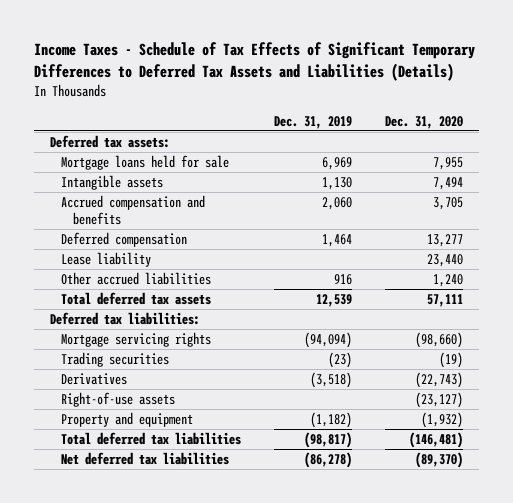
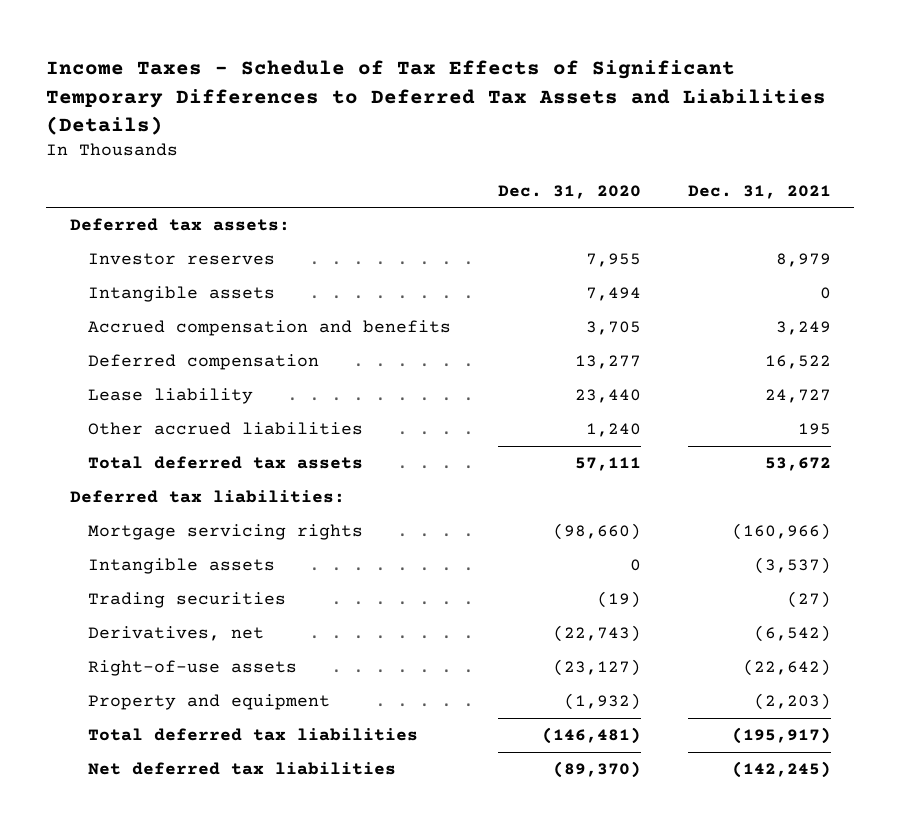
- | Dec. 31, 2019 | Dec. 31, 2020
+ | Dec. 31, 2020 | Dec. 31, 2021
- Mortgage loans held for sale | 6,969 | 7,955
+ Investor reserves | 7,955 | 8,979
+ Intangible assets | 0 | (3,537)
- Derivatives | (3,518) | (22,743)
+ Derivatives, net | (22,743) | (6,542)

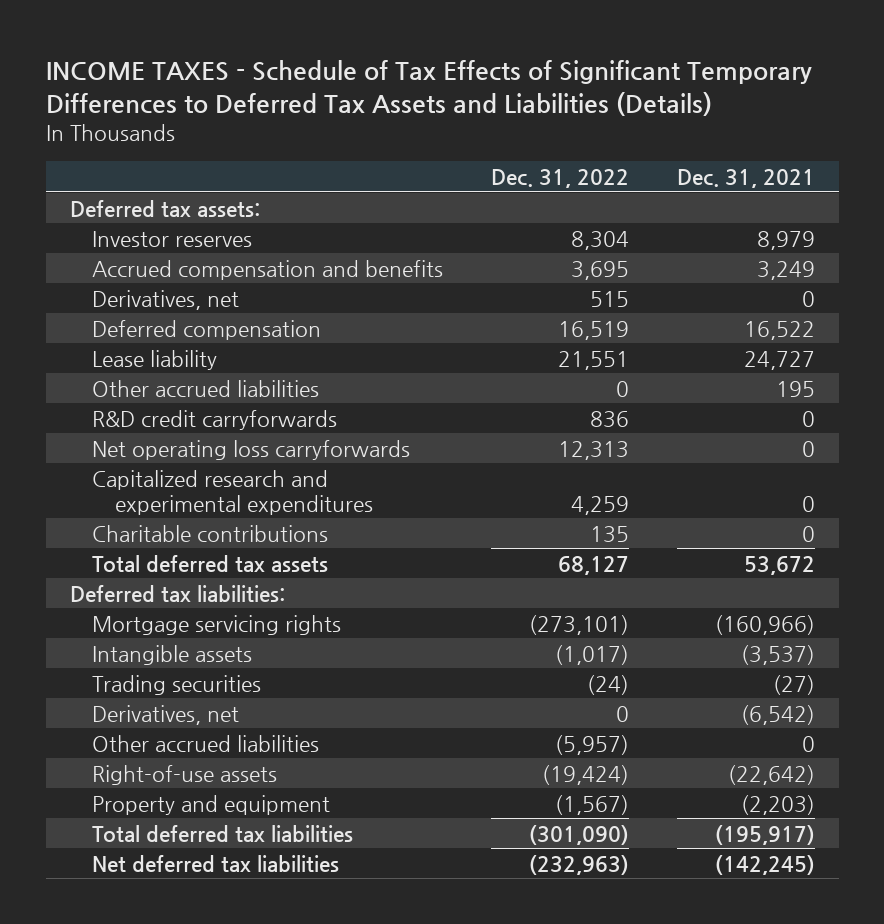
- Income Taxes - Schedule of Tax Effects of Significant Temporary Differences to Deferred Tax Assets and Liabilities (Details)
+ INCOME TAXES - Schedule of Tax Effects of Significant Temporary Differences to Deferred Tax Assets and Liabilities (Details)
- | Dec. 31, 2020 | Dec. 31, 2021
+ | Dec. 31, 2022 | Dec. 31, 2021
- Intangible assets | 7,494 | 0
+ Derivatives, net | 515 | 0
+ R&D credit carryforwards | 836 | 0
+ Net operating loss carryforwards | 12,313 | 0
+ Capitalized research and experimental expenditures | 4,259 | 0
+ Charitable contributions | 135 | 0
+ Other accrued liabilities | (5,957) | 0

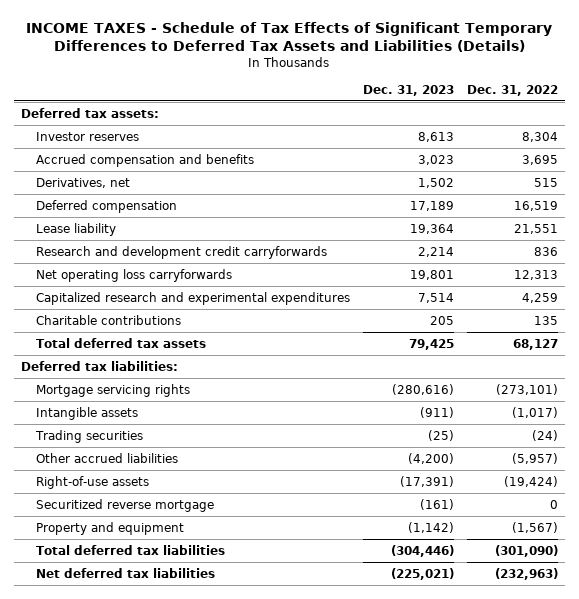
- | Dec. 31, 2022 | Dec. 31, 2021
+ | Dec. 31, 2023 | Dec. 31, 2022
- Other accrued liabilities | 0 | 195
- R&D credit carryforwards | 836 | 0
+ Research and development credit carryforwards | 2,214 | 836
- Derivatives, net | 0 | (6,542)
+ Securitized reverse mortgage | (161) | 0

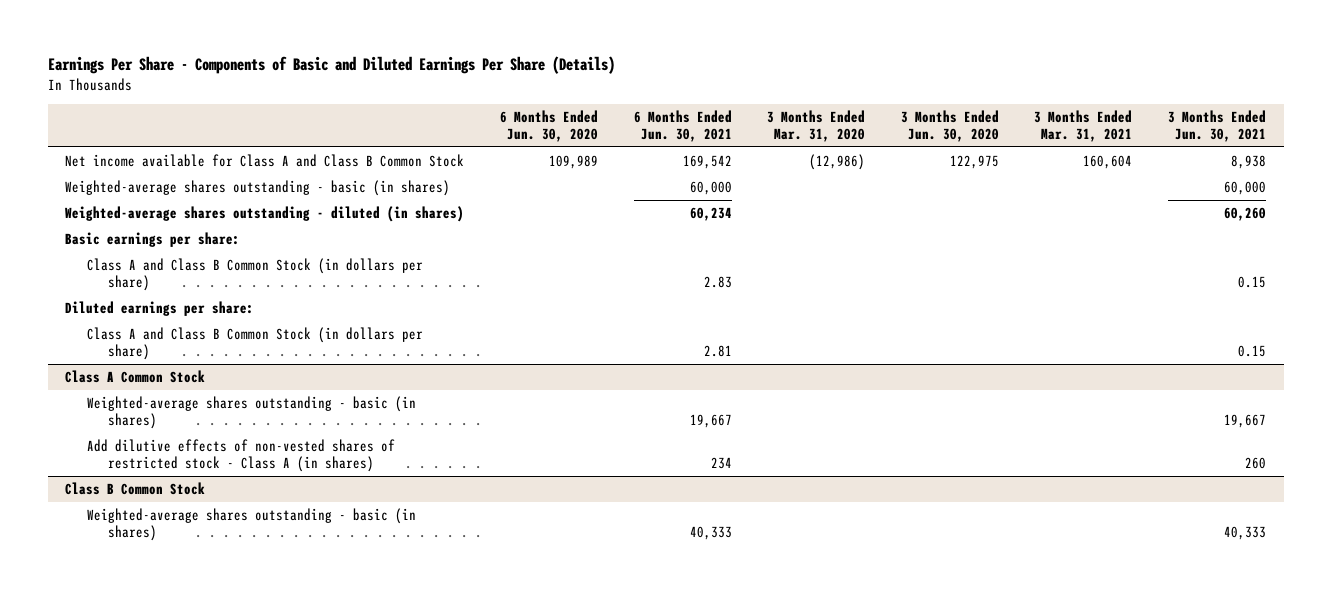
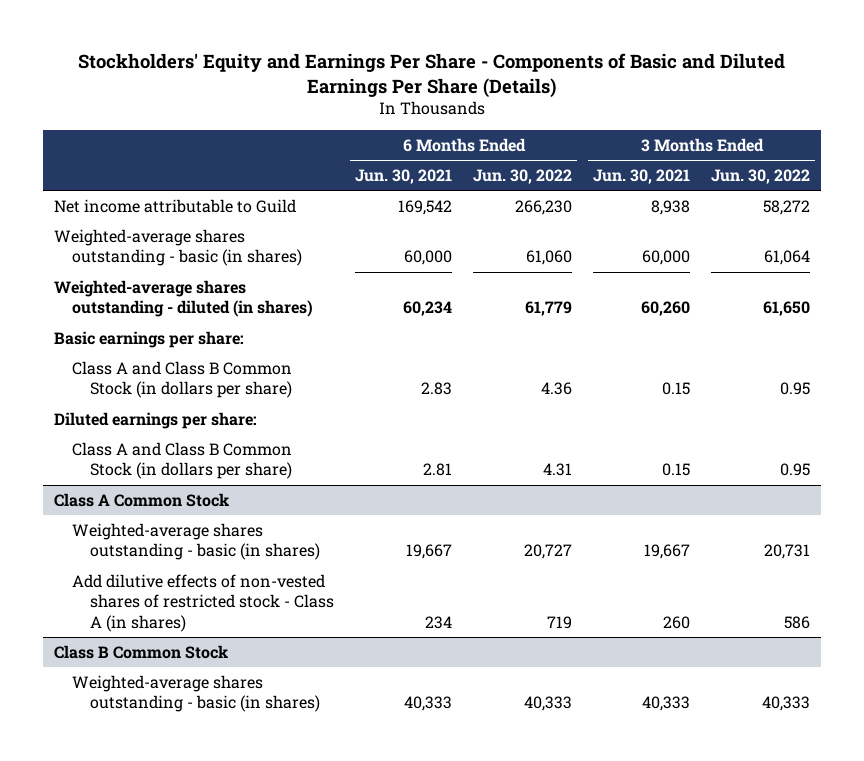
- Earnings Per Share - Components of Basic and Diluted Earnings Per Share (Details)
+ Stockholders' Equity and Earnings Per Share - Components of Basic and Diluted Earnings Per Share (Details)
- | 6 Months Ended Jun. 30, 2020 | 6 Months Ended Jun. 30, 2021 | 3 Months Ended Mar. 31, 2020 | 3 Months Ended Jun. 30, 2020 | 3 Months Ended Mar. 31, 2021 | 3 Months Ended Jun. 30, 2021
+ | 6 Months Ended Jun. 30, 2021 | 6 Months Ended Jun. 30, 2022 | 3 Months Ended Jun. 30, 2021 | 3 Months Ended Jun. 30, 2022
- Net income available for Class A and Class B Common Stock | 109,989 | 169,542 | (12,986) | 122,975 | 160,604 | 8,938
+ Net income attributable to Guild | 169,542 | 266,230 | 8,938 | 58,272

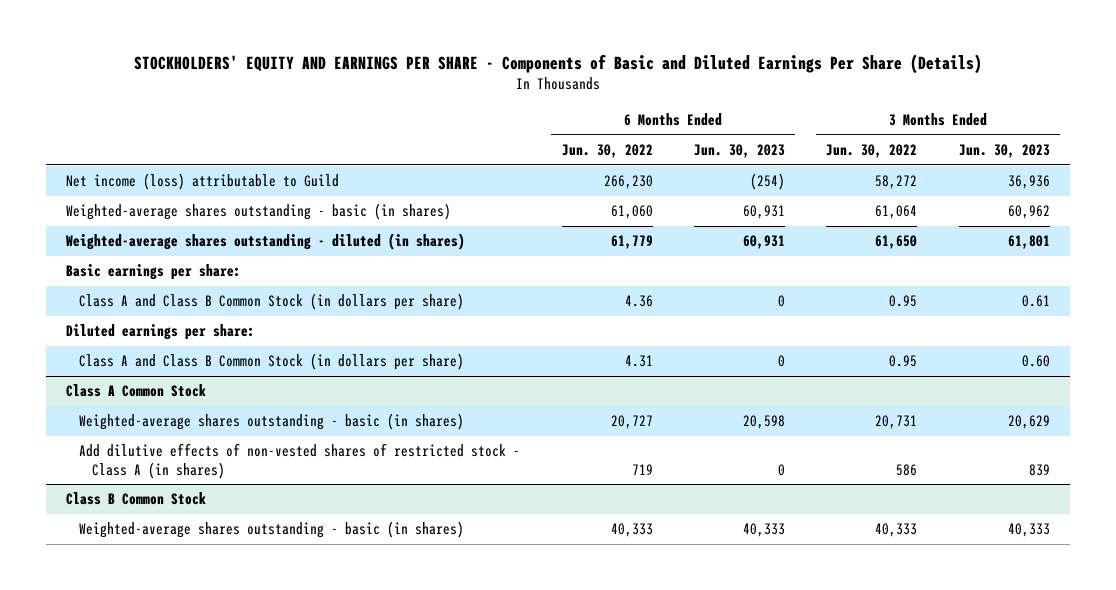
- Stockholders' Equity and Earnings Per Share - Components of Basic and Diluted Earnings Per Share (Details)
+ STOCKHOLDERS' EQUITY AND EARNINGS PER SHARE - Components of Basic and Diluted Earnings Per Share (Details)
- | 6 Months Ended Jun. 30, 2021 | 6 Months Ended Jun. 30, 2022 | 3 Months Ended Jun. 30, 2021 | 3 Months Ended Jun. 30, 2022
+ | 6 Months Ended Jun. 30, 2022 | 6 Months Ended Jun. 30, 2023 | 3 Months Ended Jun. 30, 2022 | 3 Months Ended Jun. 30, 2023
- Net income attributable to Guild | 169,542 | 266,230 | 8,938 | 58,272
+ Net income (loss) attributable to Guild | 266,230 | (254) | 58,272 | 36,936

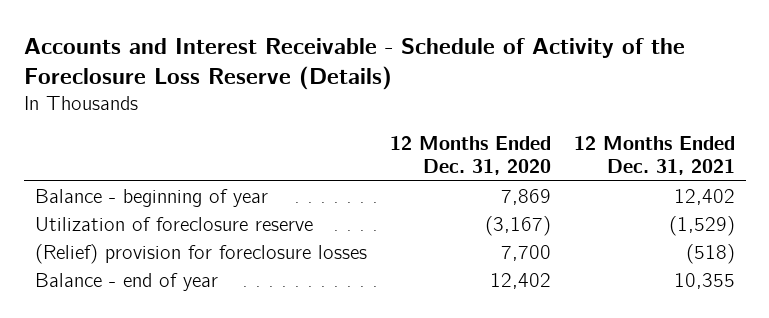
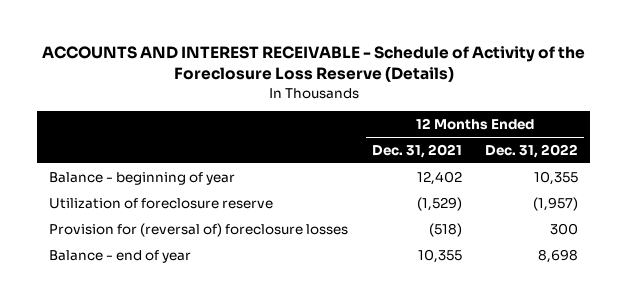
- Accounts and Interest Receivable - Schedule of Activity of the Foreclosure Loss Reserve (Details)
+ ACCOUNTS AND INTEREST RECEIVABLE - Schedule of Activity of the Foreclosure Loss Reserve (Details)
- | 12 Months Ended Dec. 31, 2020 | 12 Months Ended Dec. 31, 2021
+ | 12 Months Ended Dec. 31, 2021 | 12 Months Ended Dec. 31, 2022
- (Relief) provision for foreclosure losses | 7,700 | (518)
+ Provision for (reversal of) foreclosure losses | (518) | 300

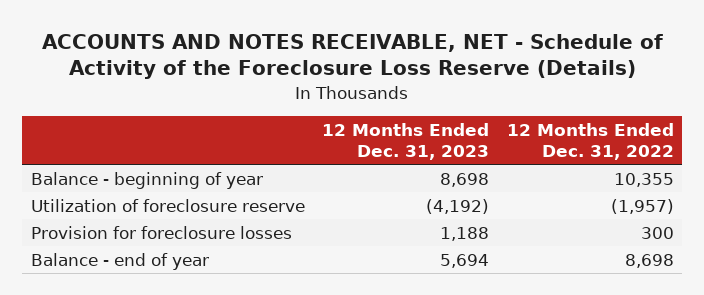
- ACCOUNTS AND INTEREST RECEIVABLE - Schedule of Activity of the Foreclosure Loss Reserve (Details)
+ ACCOUNTS AND NOTES RECEIVABLE, NET - Schedule of Activity of the Foreclosure Loss Reserve (Details)
- | 12 Months Ended Dec. 31, 2021 | 12 Months Ended Dec. 31, 2022
+ | 12 Months Ended Dec. 31, 2023 | 12 Months Ended Dec. 31, 2022
- Provision for (reversal of) foreclosure losses | (518) | 300
+ Provision for foreclosure losses | 1,188 | 300

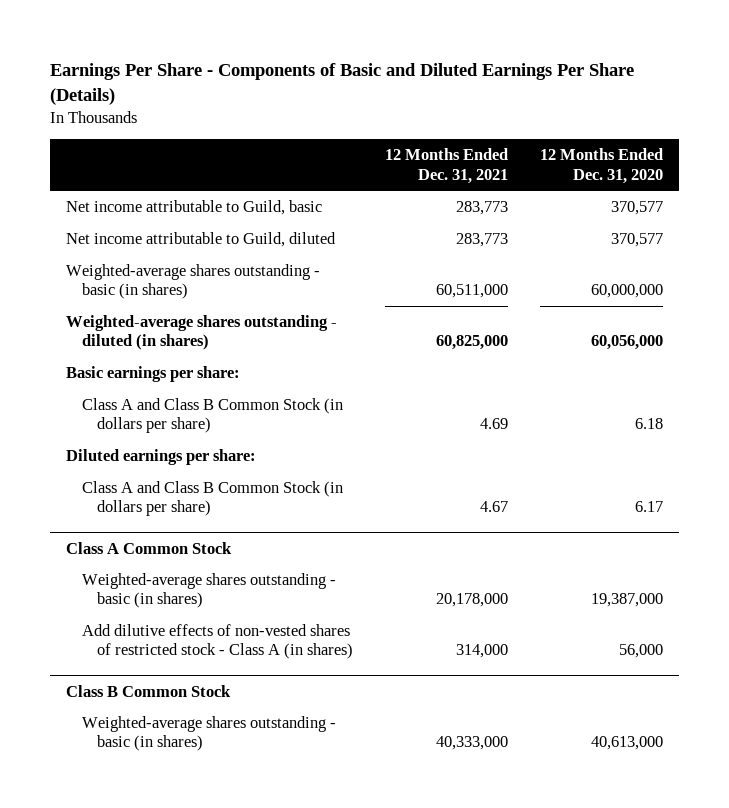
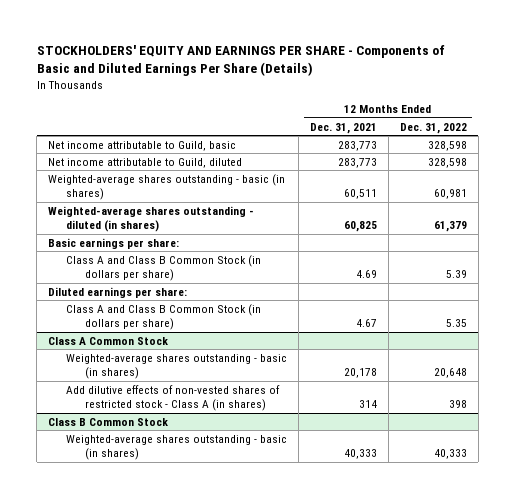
- Earnings Per Share - Components of Basic and Diluted Earnings Per Share (Details)
+ STOCKHOLDERS' EQUITY AND EARNINGS PER SHARE - Components of Basic and Diluted Earnings Per Share (Details)
- | 12 Months Ended Dec. 31, 2021 | 12 Months Ended Dec. 31, 2020
+ | 12 Months Ended Dec. 31, 2021 | 12 Months Ended Dec. 31, 2022
- Weighted-average shares outstanding - basic (in shares) | 60,511,000 | 60,000,000
- Weighted-average shares outstanding - diluted (in shares) | 60,825,000 | 60,056,000
+ Weighted-average shares outstanding - basic (in shares) | 60,511 | 60,981
+ Weighted-average shares outstanding - diluted (in shares) | 60,825 | 61,379
@ Class A Common Stock
- Weighted-average shares outstanding - basic (in shares) | 20,178,000 | 19,387,000
- Add dilutive effects of non-vested shares of restricted stock - Class A (in shares) | 314,000 | 56,000
+ Weighted-average shares outstanding - basic (in shares) | 20,178 | 20,648
+ Add dilutive effects of non-vested shares of restricted stock - Class A (in shares) | 314 | 398
@ Class B Common Stock
- Weighted-average shares outstanding - basic (in shares) | 40,333,000 | 40,613,000
+ Weighted-average shares outstanding - basic (in shares) | 40,333 | 40,333

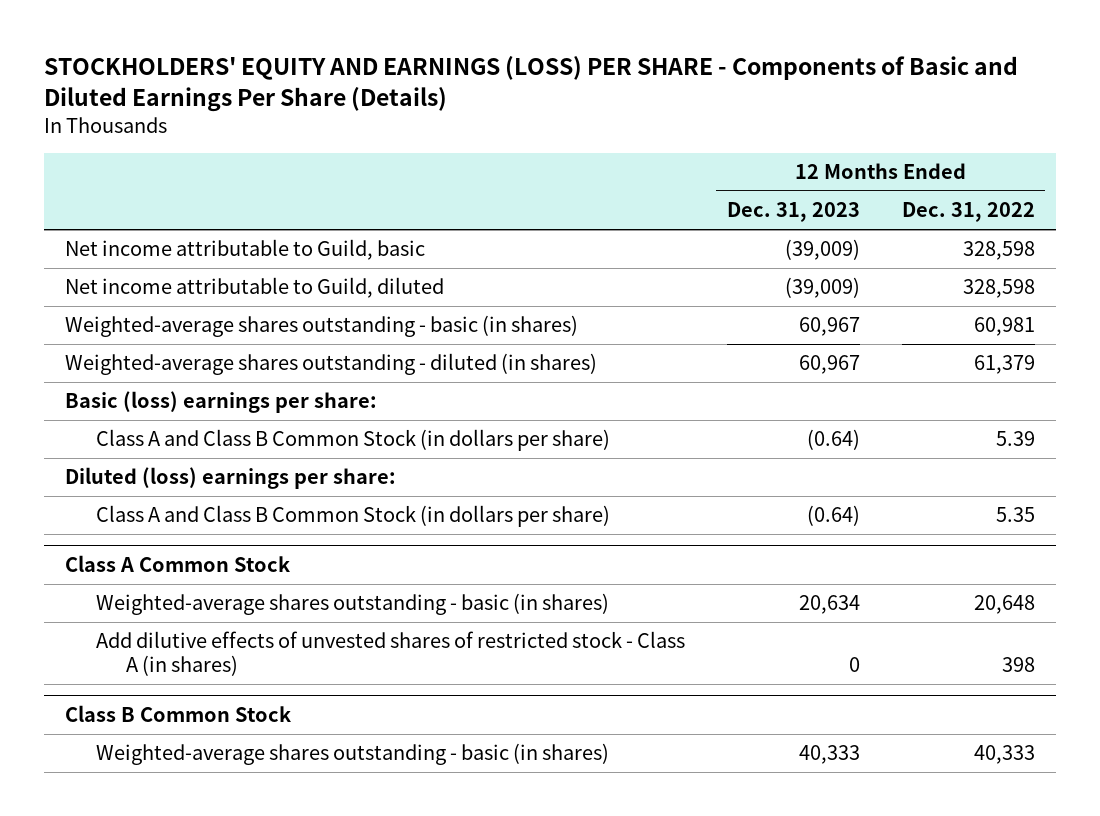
- STOCKHOLDERS' EQUITY AND EARNINGS PER SHARE - Components of Basic and Diluted Earnings Per Share (Details)
+ STOCKHOLDERS' EQUITY AND EARNINGS (LOSS) PER SHARE - Components of Basic and Diluted Earnings Per Share (Details)
- | 12 Months Ended Dec. 31, 2021 | 12 Months Ended Dec. 31, 2022
+ | 12 Months Ended Dec. 31, 2023 | 12 Months Ended Dec. 31, 2022
- Basic earnings per share:
+ Basic (loss) earnings per share:
- Diluted earnings per share:
+ Diluted (loss) earnings per share:
@ Class A Common Stock
- Add dilutive effects of non-vested shares of restricted stock - Class A (in shares) | 314 | 398
+ Add dilutive effects of unvested shares of restricted stock - Class A (in shares) | 0 | 398

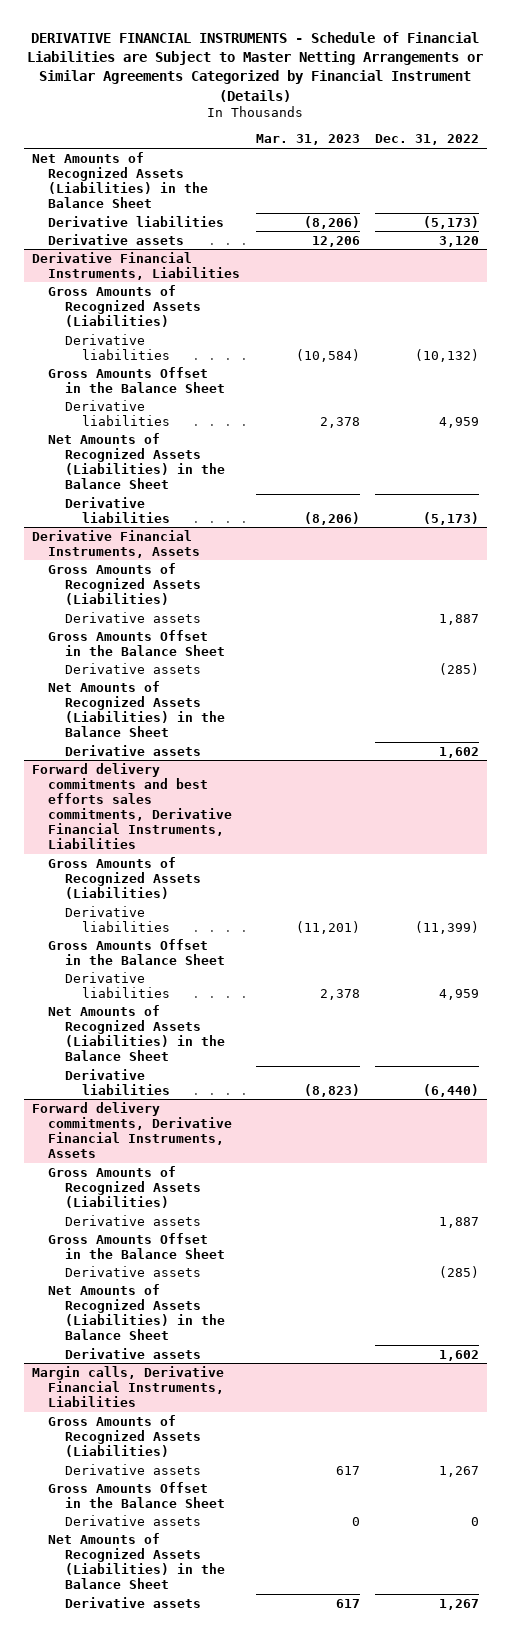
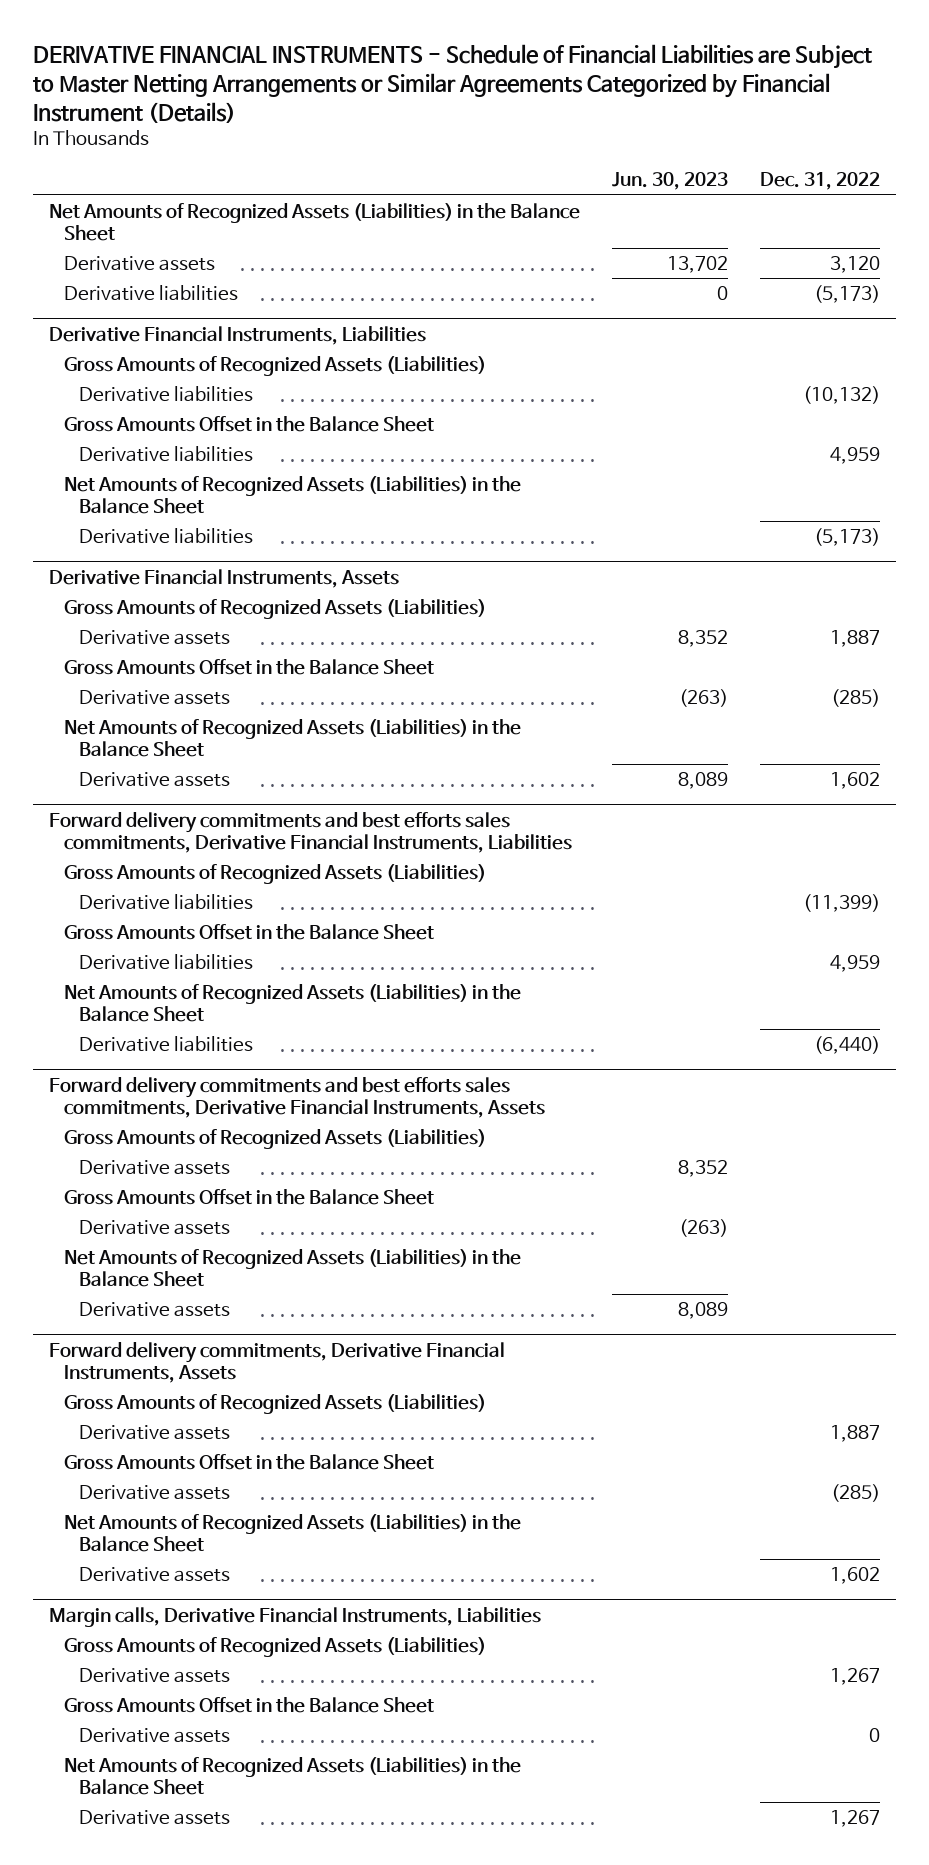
- | Mar. 31, 2023 | Dec. 31, 2022
+ | Jun. 30, 2023 | Dec. 31, 2022
moved down: Derivative liabilities | 0 | (5,173)
+ Forward delivery commitments and best efforts sales commitments, Derivative Financial Instruments, Assets
+ Gross Amounts of Recognized Assets (Liabilities)
+ Derivative assets | 8,352 |
+ Gross Amounts Offset in the Balance Sheet
+ Derivative assets | (263) |
+ Net Amounts of Recognized Assets (Liabilities) in the Balance Sheet
+ Derivative assets | 8,089 |

